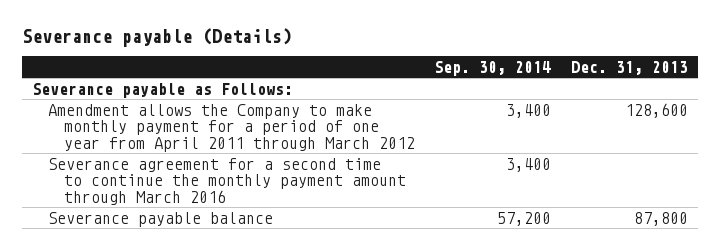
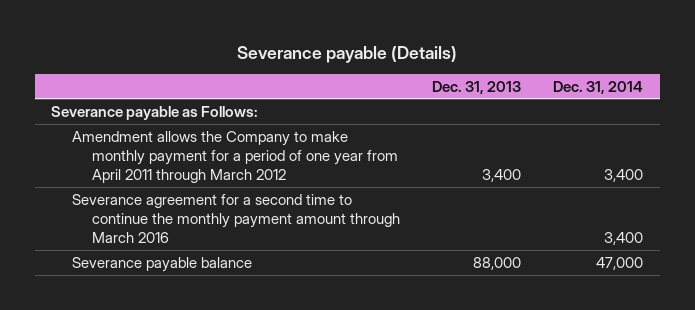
- | Sep. 30, 2014 | Dec. 31, 2013
+ | Dec. 31, 2013 | Dec. 31, 2014
- Amendment allows the Company to make monthly payment for a period of one year from April 2011 through March 2012 | 3,400 | 128,600
+ Amendment allows the Company to make monthly payment for a period of one year from April 2011 through March 2012 | 3,400 | 3,400
- Severance payable balance | 57,200 | 87,800
+ Severance payable balance | 88,000 | 47,000

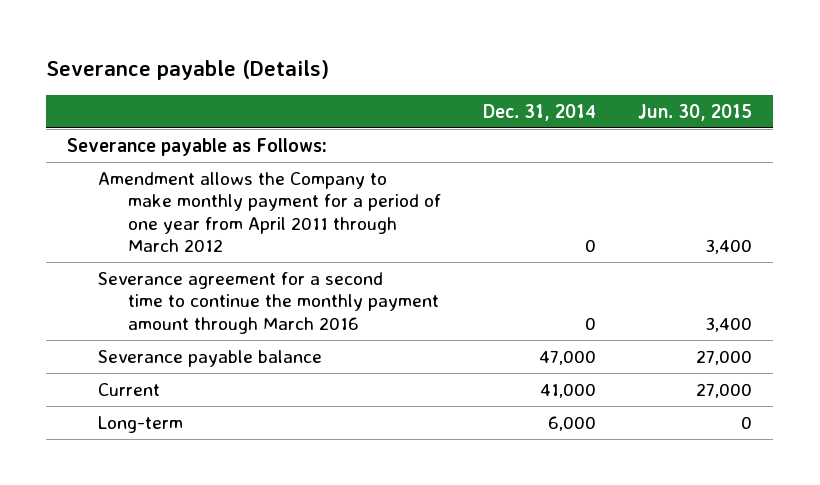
- | Dec. 31, 2013 | Dec. 31, 2014
+ | Dec. 31, 2014 | Jun. 30, 2015
- Amendment allows the Company to make monthly payment for a period of one year from April 2011 through March 2012 | 3,400 | 3,400
- Severance agreement for a second time to continue the monthly payment amount through March 2016 | | 3,400
+ Amendment allows the Company to make monthly payment for a period of one year from April 2011 through March 2012 | 0 | 3,400
+ Severance agreement for a second time to continue the monthly payment amount through March 2016 | 0 | 3,400
+ Current | 41,000 | 27,000
+ Long-term | 6,000 | 0

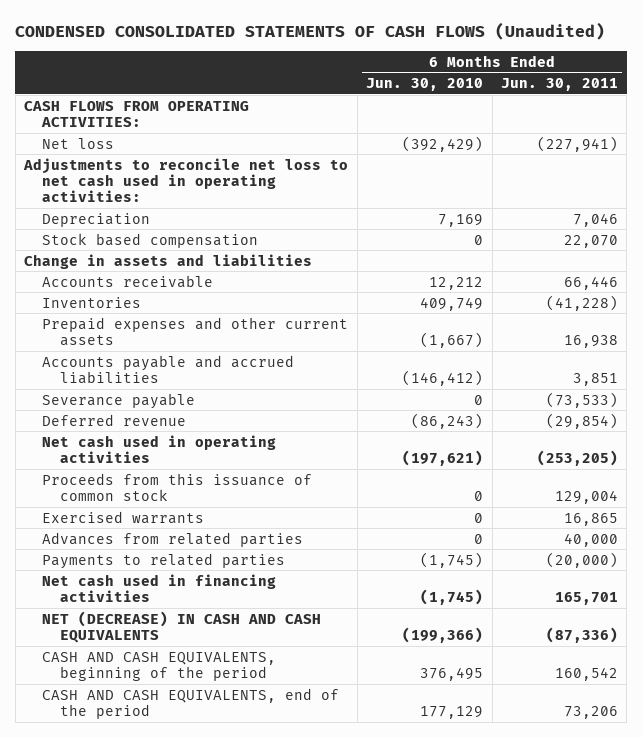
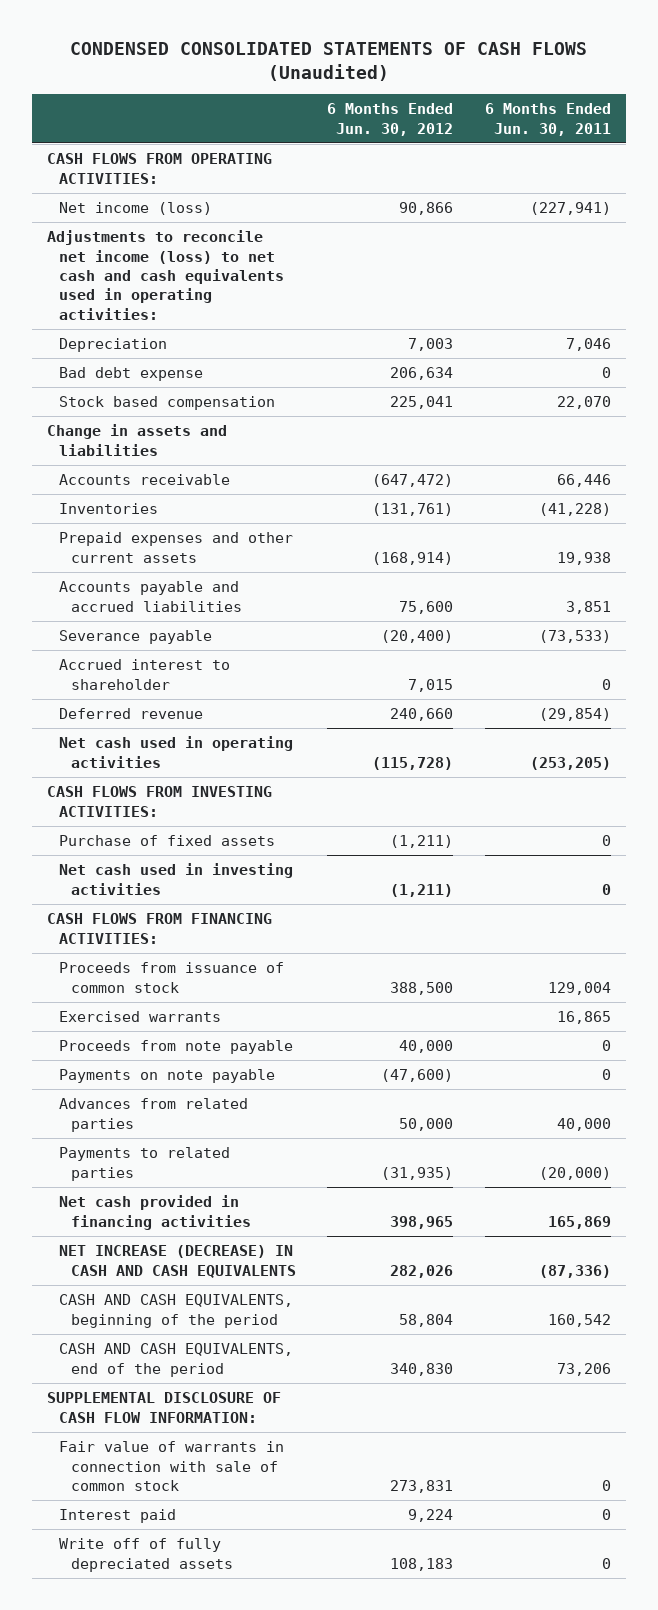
- | 6 Months Ended Jun. 30, 2010 | 6 Months Ended Jun. 30, 2011
+ | 6 Months Ended Jun. 30, 2012 | 6 Months Ended Jun. 30, 2011
- Net loss | (392,429) | (227,941)
- Adjustments to reconcile net loss to net cash used in operating activities:
+ Net income (loss) | 90,866 | (227,941)
+ Adjustments to reconcile net income (loss) to net cash and cash equivalents used in operating activities:
+ Bad debt expense | 206,634 | 0
- Prepaid expenses and other current assets | (1,667) | 16,938
+ Prepaid expenses and other current assets | (168,914) | 19,938
+ Accrued interest to shareholder | 7,015 | 0
- Proceeds from this issuance of common stock | 0 | 129,004
+ CASH FLOWS FROM INVESTING ACTIVITIES:
+ Purchase of fixed assets | (1,211) | 0
+ Net cash used in investing activities | (1,211) | 0
+ CASH FLOWS FROM FINANCING ACTIVITIES:
+ Proceeds from issuance of common stock | 388,500 | 129,004
+ Proceeds from note payable | 40,000 | 0
+ Payments on note payable | (47,600) | 0
- Net cash used in financing activities | (1,745) | 165,701
- NET (DECREASE) IN CASH AND CASH EQUIVALENTS | (199,366) | (87,336)
+ Net cash provided in financing activities | 398,965 | 165,869
+ NET INCREASE (DECREASE) IN CASH AND CASH EQUIVALENTS | 282,026 | (87,336)
+ SUPPLEMENTAL DISCLOSURE OF CASH FLOW INFORMATION:
+ Fair value of warrants in connection with sale of common stock | 273,831 | 0
+ Interest paid | 9,224 | 0
+ Write off of fully depreciated assets | 108,183 | 0

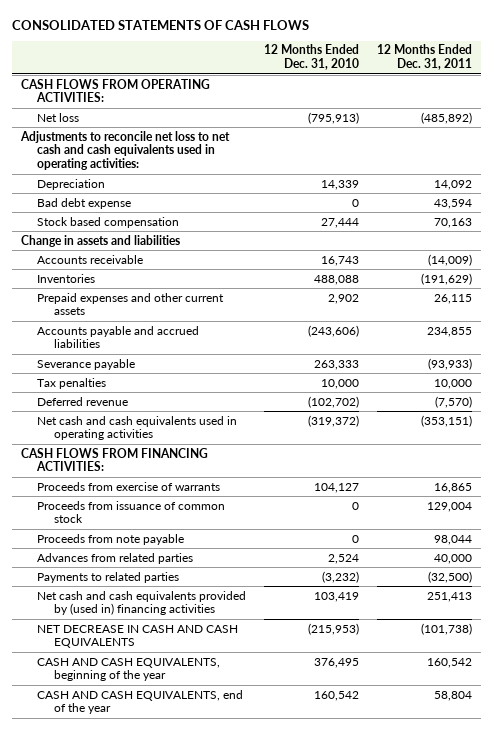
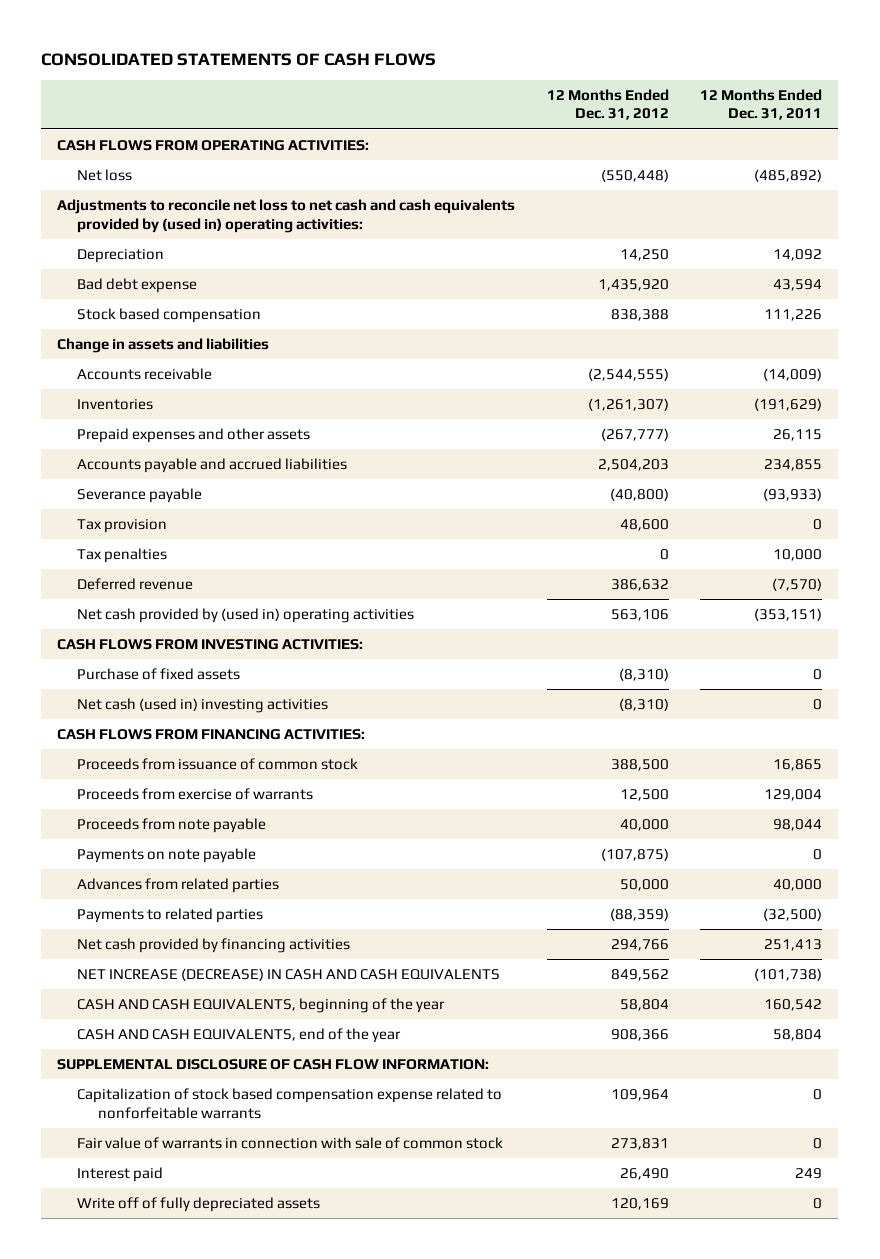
- | 12 Months Ended Dec. 31, 2010 | 12 Months Ended Dec. 31, 2011
+ | 12 Months Ended Dec. 31, 2012 | 12 Months Ended Dec. 31, 2011
- Adjustments to reconcile net loss to net cash and cash equivalents used in operating activities:
+ Adjustments to reconcile net loss to net cash and cash equivalents provided by (used in) operating activities:
- Stock based compensation | 27,444 | 70,163
+ Stock based compensation | 838,388 | 111,226
- Prepaid expenses and other current assets | 2,902 | 26,115
+ Prepaid expenses and other assets | (267,777) | 26,115
+ Tax provision | 48,600 | 0
- Net cash and cash equivalents used in operating activities | (319,372) | (353,151)
+ Net cash provided by (used in) operating activities | 563,106 | (353,151)
+ CASH FLOWS FROM INVESTING ACTIVITIES:
+ Purchase of fixed assets | (8,310) | 0
+ Net cash (used in) investing activities | (8,310) | 0
- Proceeds from exercise of warrants | 104,127 | 16,865
- Proceeds from issuance of common stock | 0 | 129,004
+ Proceeds from issuance of common stock | 388,500 | 16,865
+ Proceeds from exercise of warrants | 12,500 | 129,004
+ Payments on note payable | (107,875) | 0
- Net cash and cash equivalents provided by (used in) financing activities | 103,419 | 251,413
- NET DECREASE IN CASH AND CASH EQUIVALENTS | (215,953) | (101,738)
+ Net cash provided by financing activities | 294,766 | 251,413
+ NET INCREASE (DECREASE) IN CASH AND CASH EQUIVALENTS | 849,562 | (101,738)
+ SUPPLEMENTAL DISCLOSURE OF CASH FLOW INFORMATION:
+ Capitalization of stock based compensation expense related to nonforfeitable warrants | 109,964 | 0
+ Fair value of warrants in connection with sale of common stock | 273,831 | 0
+ Interest paid | 26,490 | 249
+ Write off of fully depreciated assets | 120,169 | 0

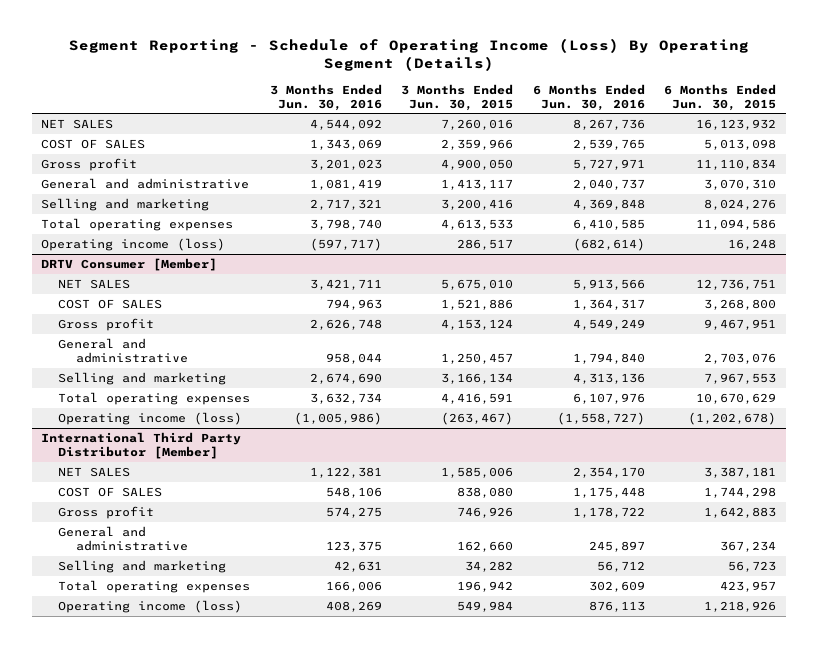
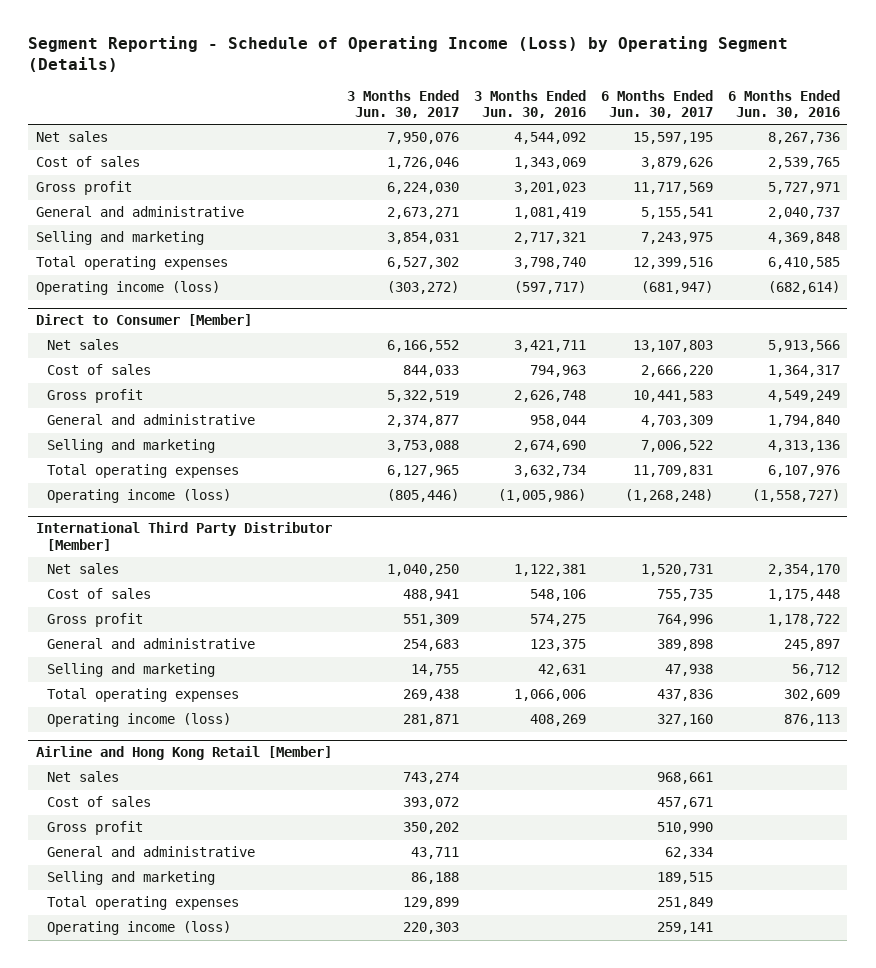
- Segment Reporting - Schedule of Operating Income (Loss) By Operating Segment (Details)
+ Segment Reporting - Schedule of Operating Income (Loss) by Operating Segment (Details)
- | 3 Months Ended Jun. 30, 2016 | 3 Months Ended Jun. 30, 2015 | 6 Months Ended Jun. 30, 2016 | 6 Months Ended Jun. 30, 2015
+ | 3 Months Ended Jun. 30, 2017 | 3 Months Ended Jun. 30, 2016 | 6 Months Ended Jun. 30, 2017 | 6 Months Ended Jun. 30, 2016
- NET SALES | 4,544,092 | 7,260,016 | 8,267,736 | 16,123,932
- COST OF SALES | 1,343,069 | 2,359,966 | 2,539,765 | 5,013,098
+ Net sales | 7,950,076 | 4,544,092 | 15,597,195 | 8,267,736
+ Cost of sales | 1,726,046 | 1,343,069 | 3,879,626 | 2,539,765
- DRTV Consumer [Member]
- NET SALES | 3,421,711 | 5,675,010 | 5,913,566 | 12,736,751
- COST OF SALES | 794,963 | 1,521,886 | 1,364,317 | 3,268,800
+ Direct to Consumer [Member]
+ Net sales | 6,166,552 | 3,421,711 | 13,107,803 | 5,913,566
+ Cost of sales | 844,033 | 794,963 | 2,666,220 | 1,364,317
@ International Third Party Distributor [Member]
- NET SALES | 1,122,381 | 1,585,006 | 2,354,170 | 3,387,181
- COST OF SALES | 548,106 | 838,080 | 1,175,448 | 1,744,298
+ Net sales | 1,040,250 | 1,122,381 | 1,520,731 | 2,354,170
+ Cost of sales | 488,941 | 548,106 | 755,735 | 1,175,448
- Total operating expenses | 166,006 | 196,942 | 302,609 | 423,957
+ Total operating expenses | 269,438 | 1,066,006 | 437,836 | 302,609
+ Airline and Hong Kong Retail [Member]
+ Net sales | 743,274 | | 968,661 |
+ Cost of sales | 393,072 | | 457,671 |
+ Gross profit | 350,202 | | 510,990 |
+ General and administrative | 43,711 | | 62,334 |
+ Selling and marketing | 86,188 | | 189,515 |
+ Total operating expenses | 129,899 | | 251,849 |
+ Operating income (loss) | 220,303 | | 259,141 |

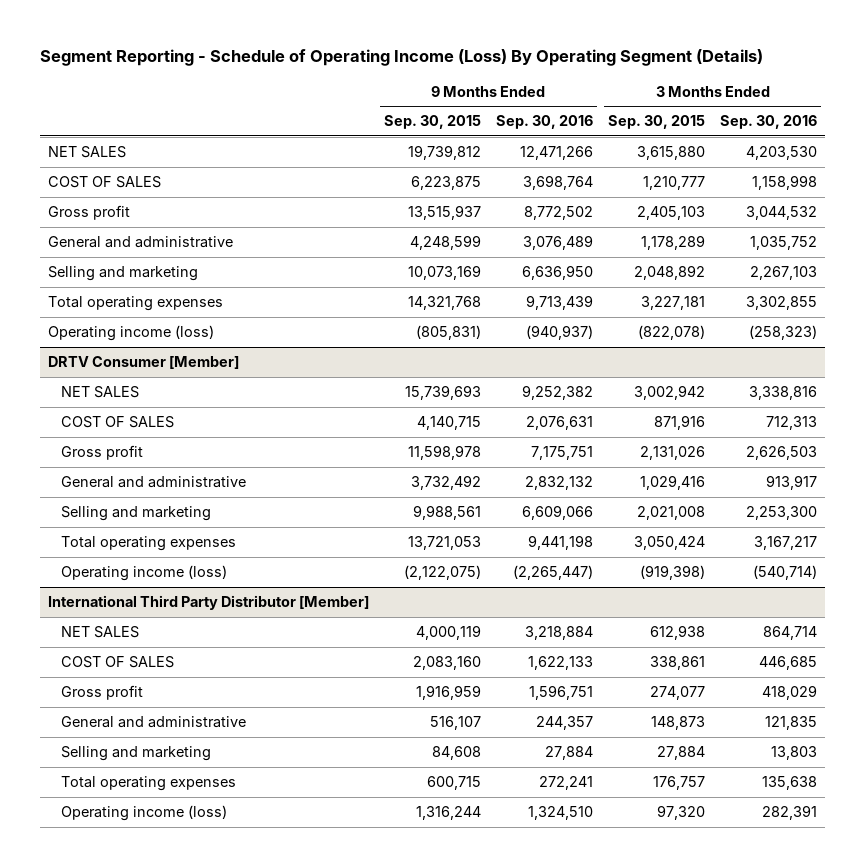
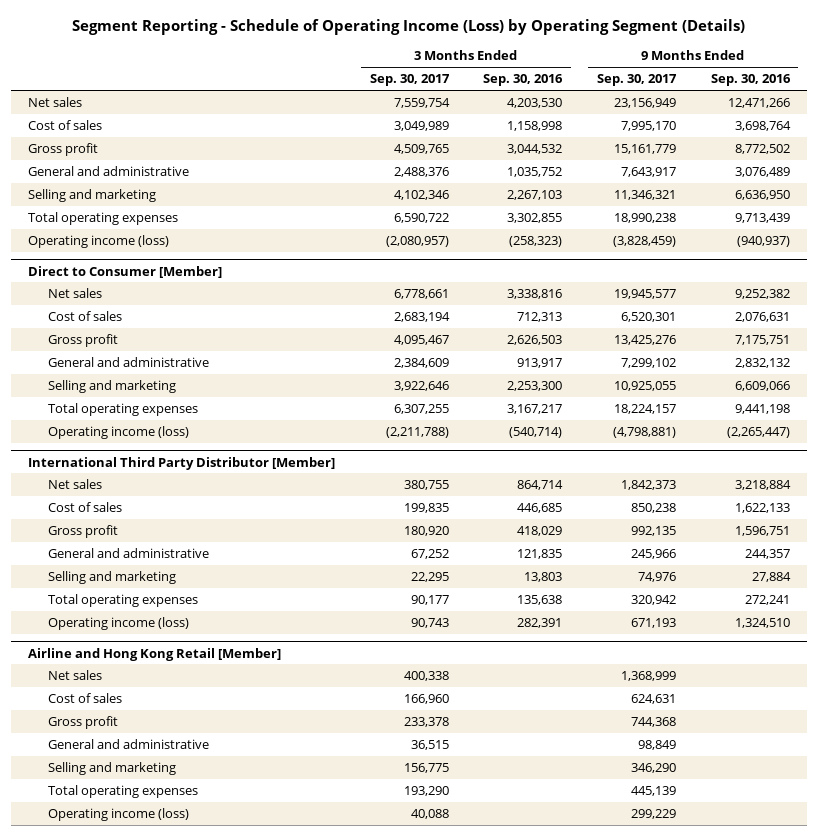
- Segment Reporting - Schedule of Operating Income (Loss) By Operating Segment (Details)
+ Segment Reporting - Schedule of Operating Income (Loss) by Operating Segment (Details)
- | 9 Months Ended Sep. 30, 2015 | 9 Months Ended Sep. 30, 2016 | 3 Months Ended Sep. 30, 2015 | 3 Months Ended Sep. 30, 2016
+ | 3 Months Ended Sep. 30, 2017 | 3 Months Ended Sep. 30, 2016 | 9 Months Ended Sep. 30, 2017 | 9 Months Ended Sep. 30, 2016
- NET SALES | 19,739,812 | 12,471,266 | 3,615,880 | 4,203,530
- COST OF SALES | 6,223,875 | 3,698,764 | 1,210,777 | 1,158,998
+ Net sales | 7,559,754 | 4,203,530 | 23,156,949 | 12,471,266
+ Cost of sales | 3,049,989 | 1,158,998 | 7,995,170 | 3,698,764
- DRTV Consumer [Member]
- NET SALES | 15,739,693 | 9,252,382 | 3,002,942 | 3,338,816
- COST OF SALES | 4,140,715 | 2,076,631 | 871,916 | 712,313
+ Direct to Consumer [Member]
+ Net sales | 6,778,661 | 3,338,816 | 19,945,577 | 9,252,382
+ Cost of sales | 2,683,194 | 712,313 | 6,520,301 | 2,076,631
@ International Third Party Distributor [Member]
- NET SALES | 4,000,119 | 3,218,884 | 612,938 | 864,714
- COST OF SALES | 2,083,160 | 1,622,133 | 338,861 | 446,685
+ Net sales | 380,755 | 864,714 | 1,842,373 | 3,218,884
+ Cost of sales | 199,835 | 446,685 | 850,238 | 1,622,133
+ Airline and Hong Kong Retail [Member]
+ Net sales | 400,338 | | 1,368,999 |
+ Cost of sales | 166,960 | | 624,631 |
+ Gross profit | 233,378 | | 744,368 |
+ General and administrative | 36,515 | | 98,849 |
+ Selling and marketing | 156,775 | | 346,290 |
+ Total operating expenses | 193,290 | | 445,139 |
+ Operating income (loss) | 40,088 | | 299,229 |

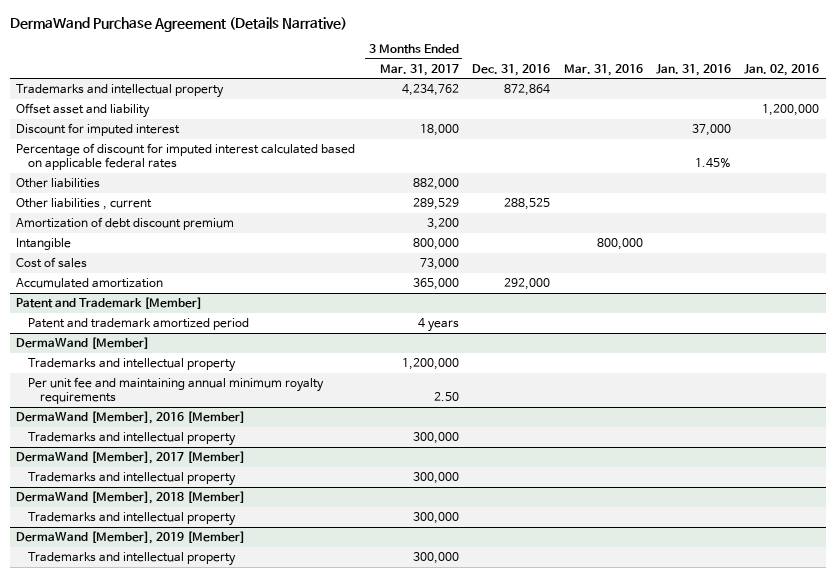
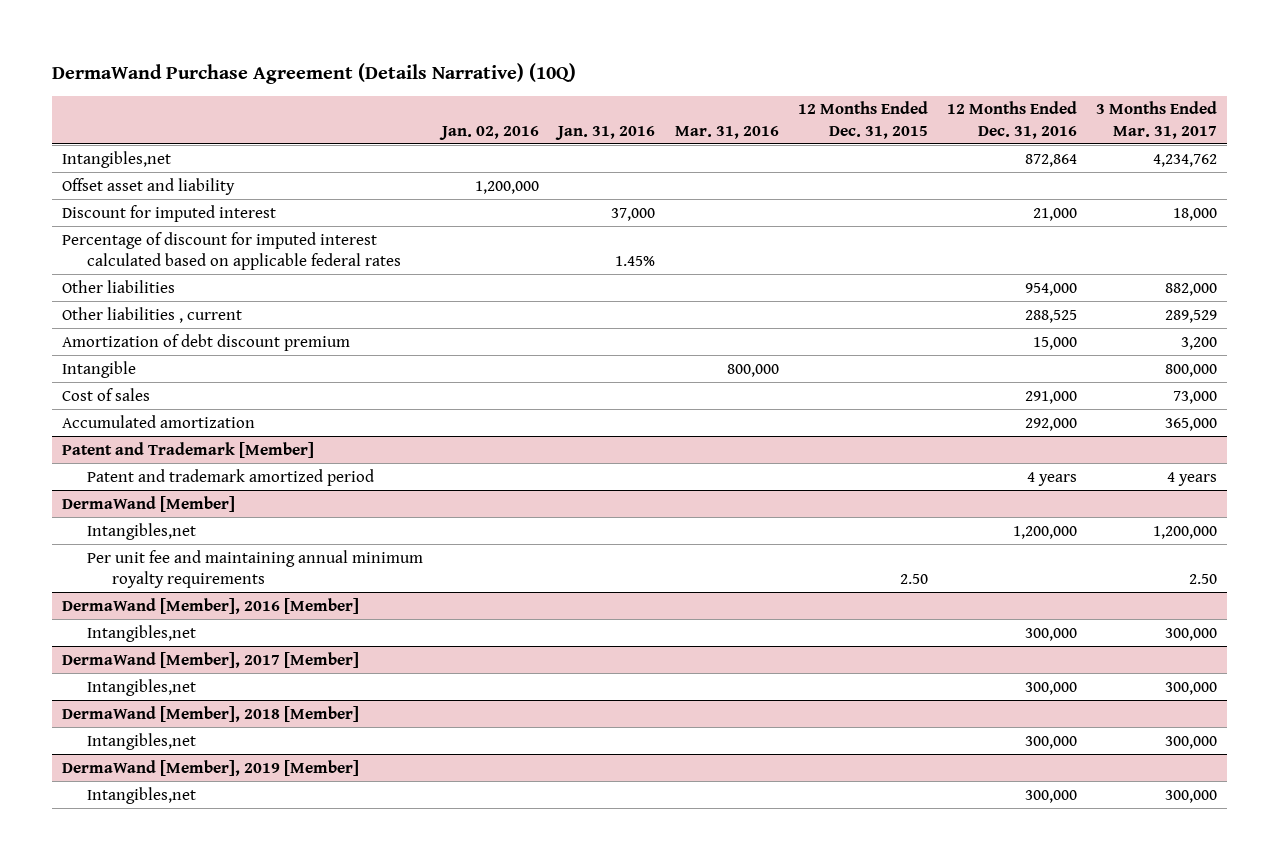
- DermaWand Purchase Agreement (Details Narrative)
+ DermaWand Purchase Agreement (Details Narrative) (10Q)
- | 3 Months Ended Mar. 31, 2017 | Dec. 31, 2016 | Mar. 31, 2016 | Jan. 31, 2016 | Jan. 02, 2016
+ | Jan. 02, 2016 | Jan. 31, 2016 | Mar. 31, 2016 | 12 Months Ended Dec. 31, 2015 | 12 Months Ended Dec. 31, 2016 | 3 Months Ended Mar. 31, 2017
- Trademarks and intellectual property | 4,234,762 | 872,864 | | |
+ Intangibles,net | | | | | 872,864 | 4,234,762
@ DermaWand [Member]
- Trademarks and intellectual property | 1,200,000 | | | |
+ Intangibles,net | | | | | 1,200,000 | 1,200,000
@ DermaWand [Member], 2016 [Member]
- Trademarks and intellectual property | 300,000 | | | |
+ Intangibles,net | | | | | 300,000 | 300,000
@ DermaWand [Member], 2017 [Member]
- Trademarks and intellectual property | 300,000 | | | |
+ Intangibles,net | | | | | 300,000 | 300,000
@ DermaWand [Member], 2018 [Member]
- Trademarks and intellectual property | 300,000 | | | |
+ Intangibles,net | | | | | 300,000 | 300,000
@ DermaWand [Member], 2019 [Member]
- Trademarks and intellectual property | 300,000 | | | |
+ Intangibles,net | | | | | 300,000 | 300,000

